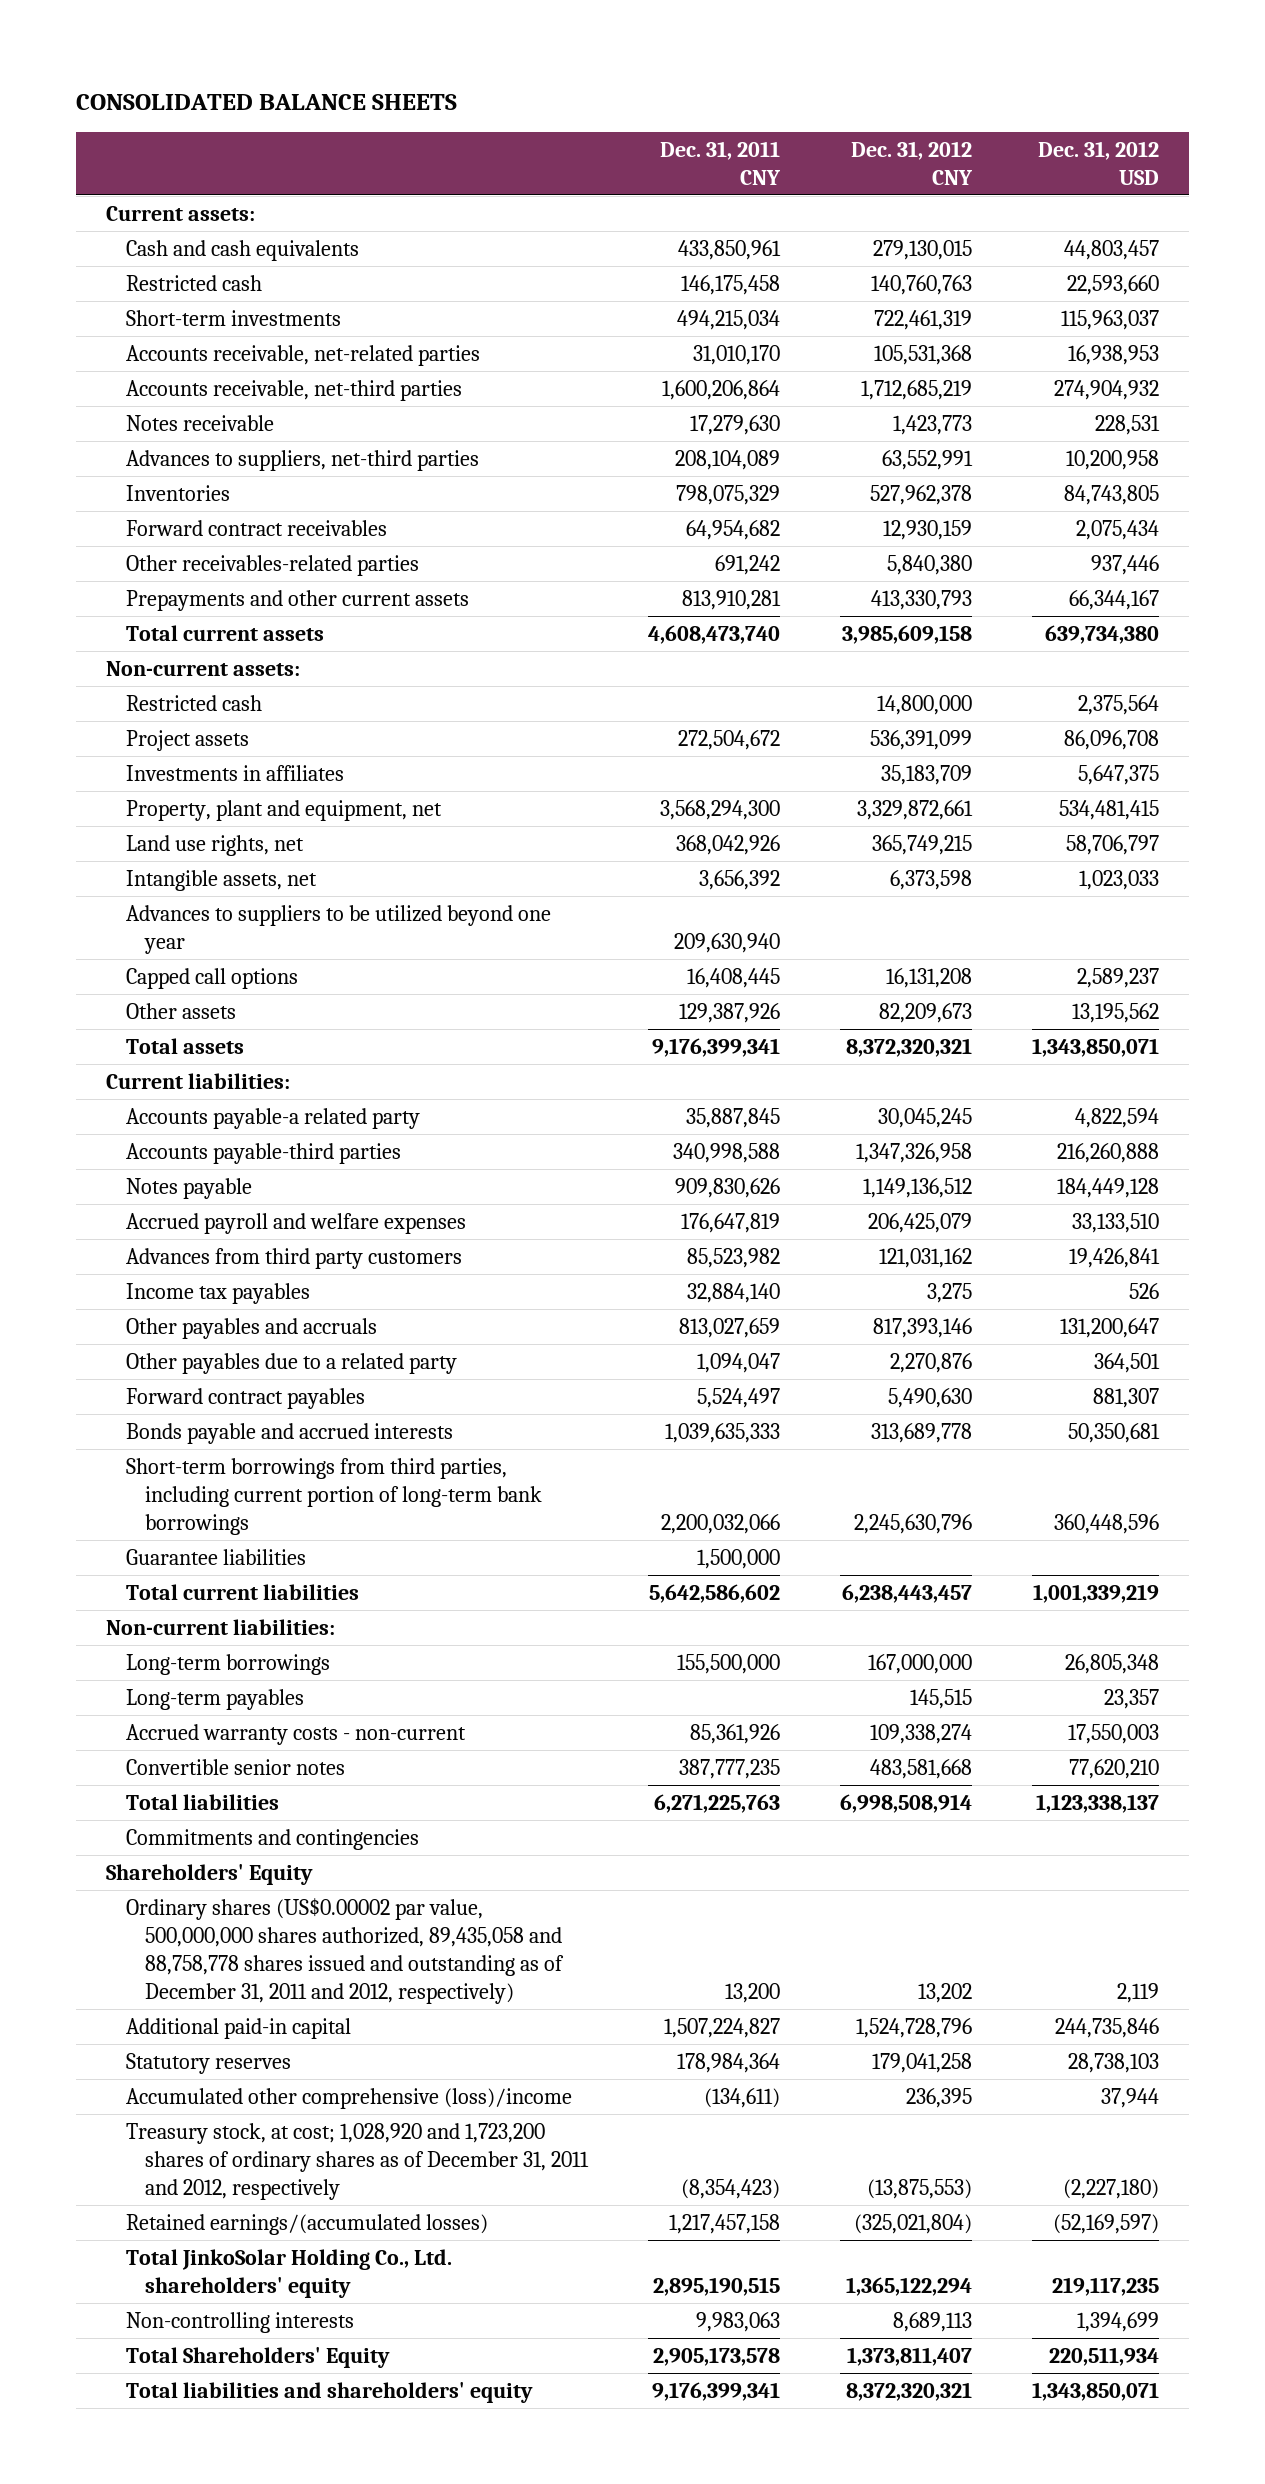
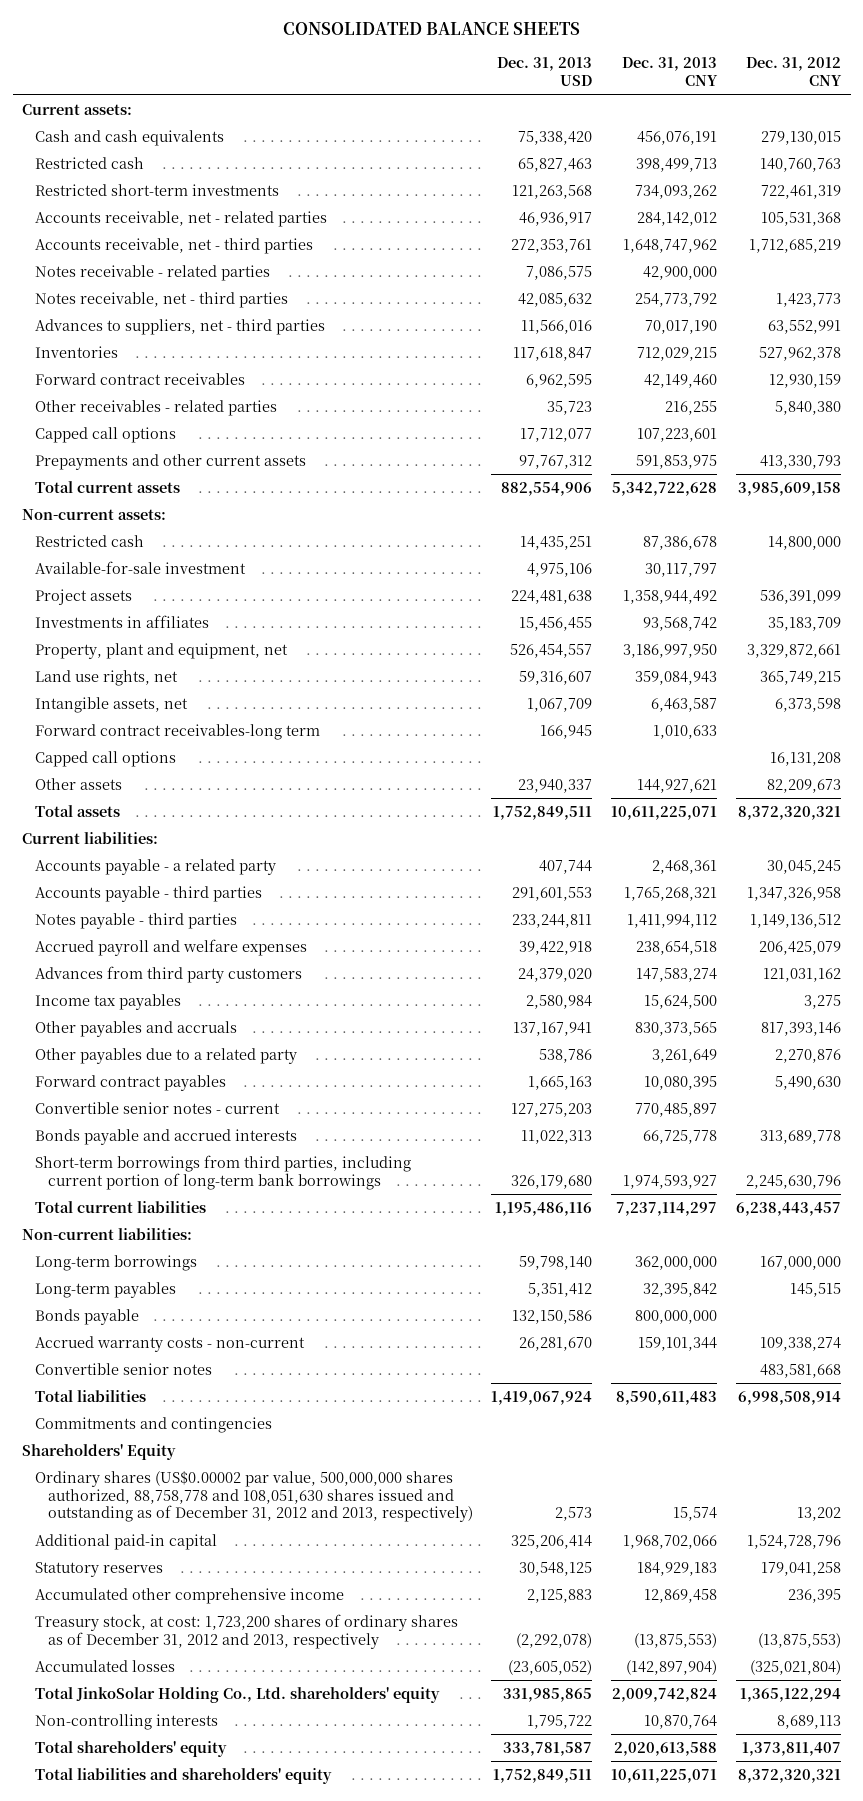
- | Dec. 31, 2011 CNY | Dec. 31, 2012 CNY | Dec. 31, 2012 USD
+ | Dec. 31, 2013 USD | Dec. 31, 2013 CNY | Dec. 31, 2012 CNY
- Short-term investments | 494,215,034 | 722,461,319 | 115,963,037
- Accounts receivable, net-related parties | 31,010,170 | 105,531,368 | 16,938,953
- Accounts receivable, net-third parties | 1,600,206,864 | 1,712,685,219 | 274,904,932
- Notes receivable | 17,279,630 | 1,423,773 | 228,531
- Advances to suppliers, net-third parties | 208,104,089 | 63,552,991 | 10,200,958
+ Restricted short-term investments | 121,263,568 | 734,093,262 | 722,461,319
+ Accounts receivable, net - related parties | 46,936,917 | 284,142,012 | 105,531,368
+ Accounts receivable, net - third parties | 272,353,761 | 1,648,747,962 | 1,712,685,219
+ Notes receivable - related parties | 7,086,575 | 42,900,000 |
+ Notes receivable, net - third parties | 42,085,632 | 254,773,792 | 1,423,773
+ Advances to suppliers, net - third parties | 11,566,016 | 70,017,190 | 63,552,991
- Other receivables-related parties | 691,242 | 5,840,380 | 937,446
+ Other receivables - related parties | 35,723 | 216,255 | 5,840,380
+ Capped call options | 17,712,077 | 107,223,601 |
+ Available-for-sale investment | 4,975,106 | 30,117,797 |
- Advances to suppliers to be utilized beyond one year | 209,630,940 | |
+ Forward contract receivables-long term | 166,945 | 1,010,633 |
- Accounts payable-a related party | 35,887,845 | 30,045,245 | 4,822,594
- Accounts payable-third parties | 340,998,588 | 1,347,326,958 | 216,260,888
- Notes payable | 909,830,626 | 1,149,136,512 | 184,449,128
+ Accounts payable - a related party | 407,744 | 2,468,361 | 30,045,245
+ Accounts payable - third parties | 291,601,553 | 1,765,268,321 | 1,347,326,958
+ Notes payable - third parties | 233,244,811 | 1,411,994,112 | 1,149,136,512
+ Convertible senior notes - current | 127,275,203 | 770,485,897 |
- Guarantee liabilities | 1,500,000 | |
+ Bonds payable | 132,150,586 | 800,000,000 |
- Ordinary shares (US$0.00002 par value, 500,000,000 shares authorized, 89,435,058 and 88,758,778 shares issued and outstanding as of December 31, 2011 and 2012, respectively) | 13,200 | 13,202 | 2,119
+ Ordinary shares (US$0.00002 par value, 500,000,000 shares authorized, 88,758,778 and 108,051,630 shares issued and outstanding as of December 31, 2012 and 2013, respectively) | 2,573 | 15,574 | 13,202
- Accumulated other comprehensive (loss)/income | (134,611) | 236,395 | 37,944
- Treasury stock, at cost; 1,028,920 and 1,723,200 shares of ordinary shares as of December 31, 2011 and 2012, respectively | (8,354,423) | (13,875,553) | (2,227,180)
- Retained earnings/(accumulated losses) | 1,217,457,158 | (325,021,804) | (52,169,597)
+ Accumulated other comprehensive income | 2,125,883 | 12,869,458 | 236,395
+ Treasury stock, at cost: 1,723,200 shares of ordinary shares as of December 31, 2012 and 2013, respectively | (2,292,078) | (13,875,553) | (13,875,553)
+ Accumulated losses | (23,605,052) | (142,897,904) | (325,021,804)
- Total Shareholders' Equity | 2,905,173,578 | 1,373,811,407 | 220,511,934
+ Total shareholders' equity | 333,781,587 | 2,020,613,588 | 1,373,811,407

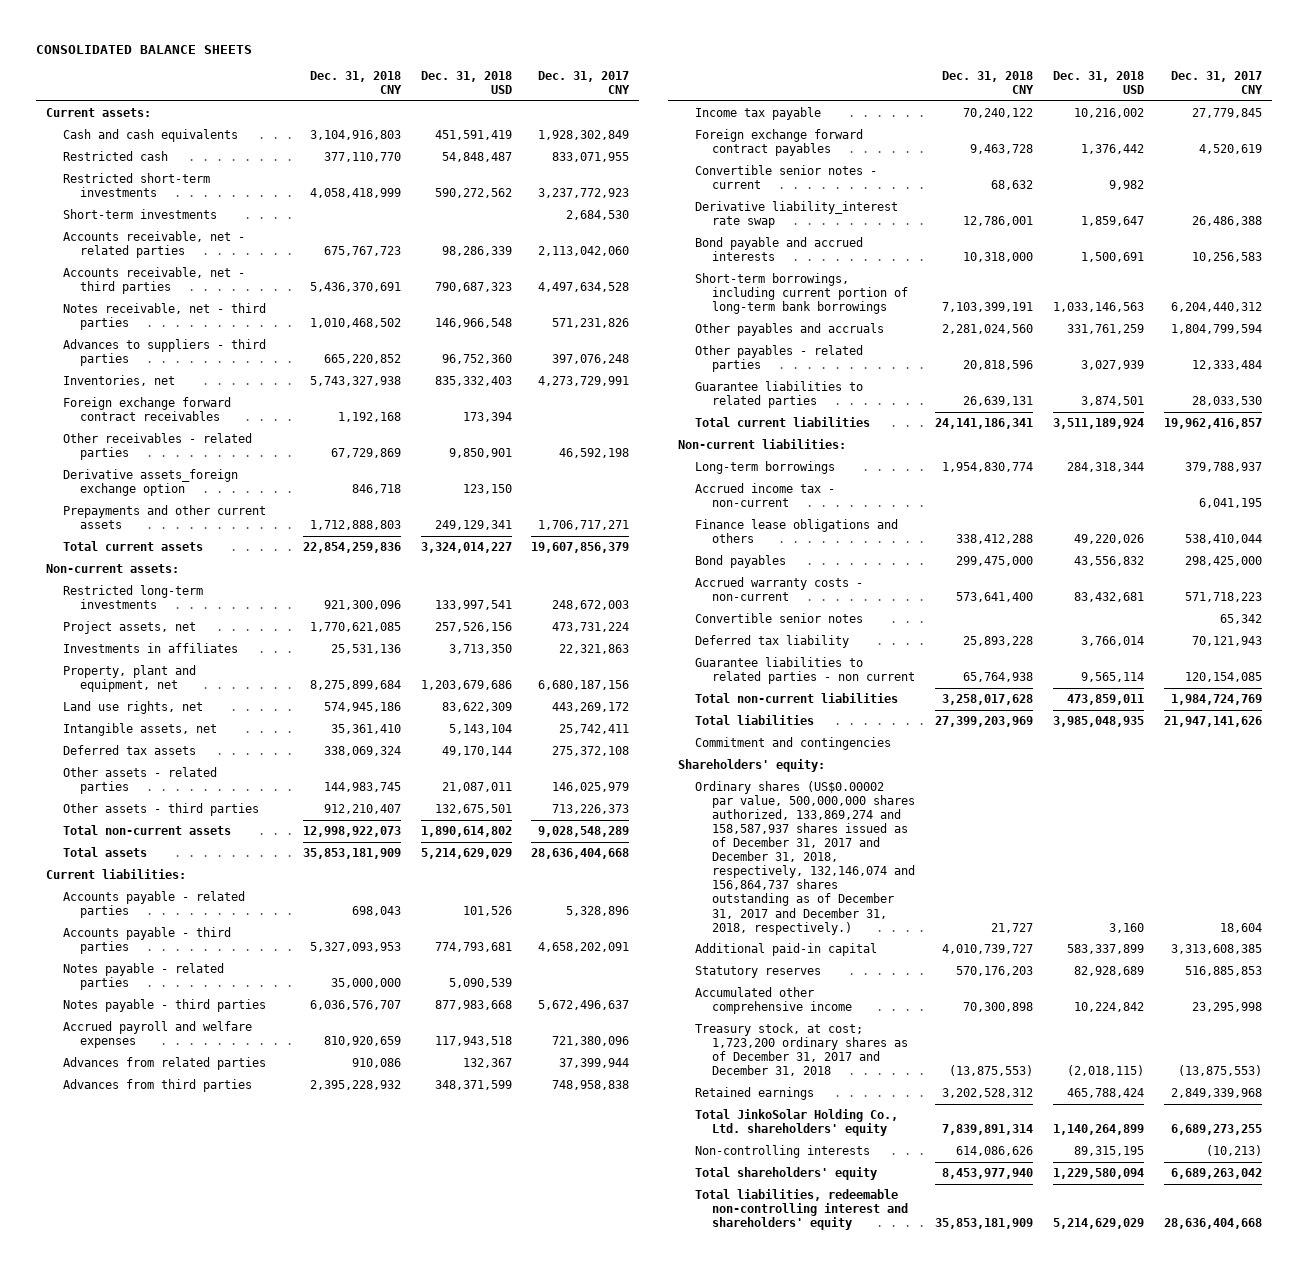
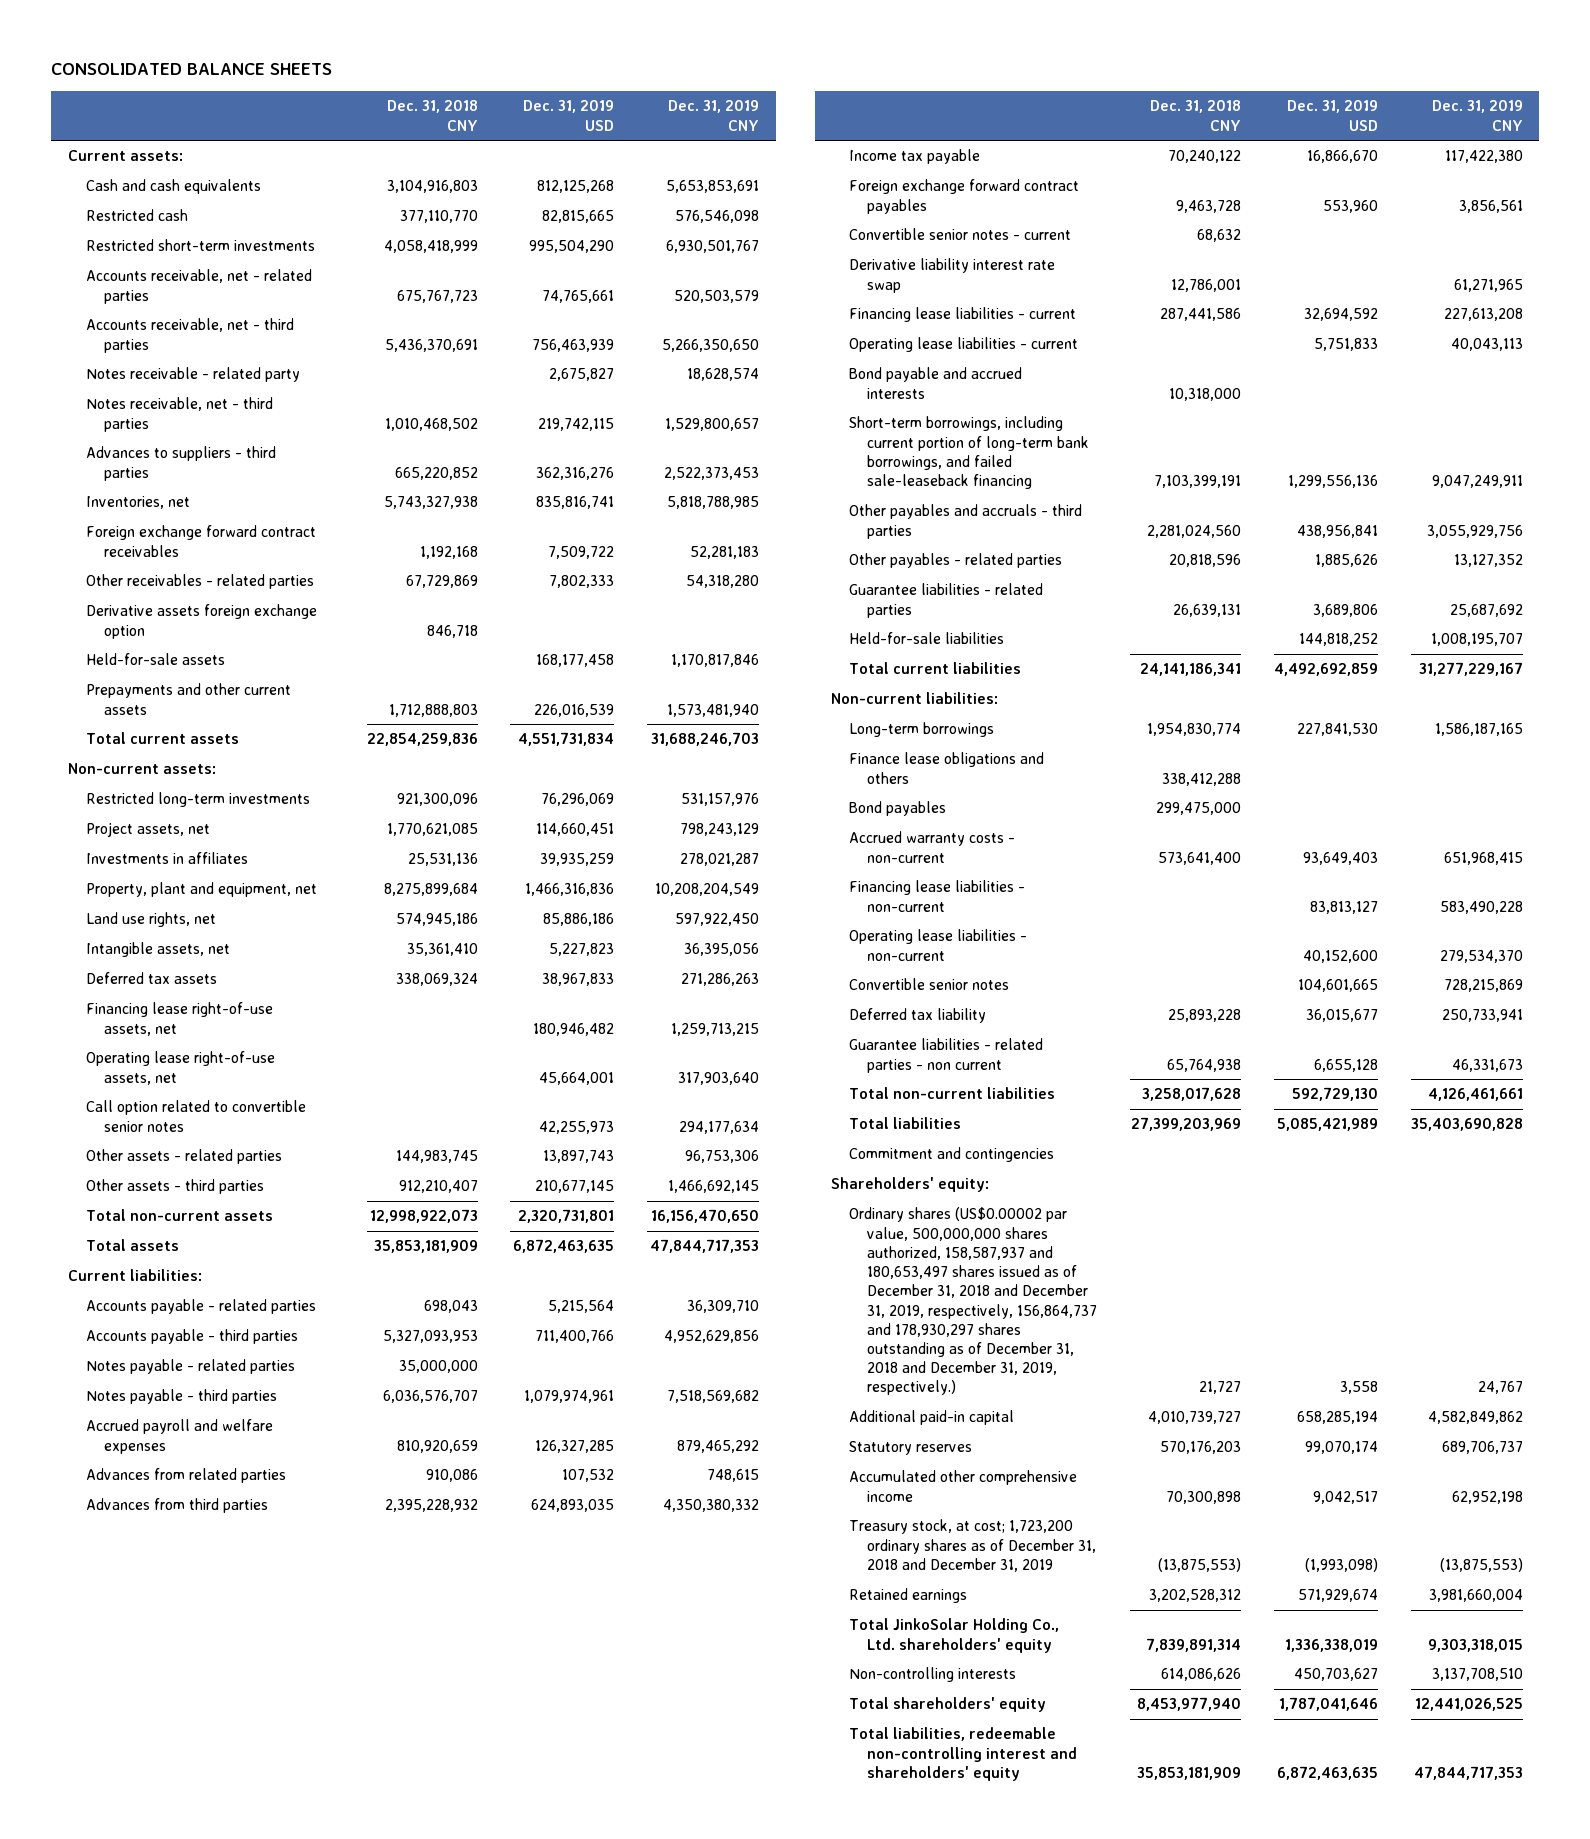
- | Dec. 31, 2018 CNY | Dec. 31, 2018 USD | Dec. 31, 2017 CNY
+ | Dec. 31, 2018 CNY | Dec. 31, 2019 USD | Dec. 31, 2019 CNY
- Short-term investments | | | 2,684,530
+ Notes receivable - related party | | 2,675,827 | 18,628,574
- Derivative assets_foreign exchange option | 846,718 | 123,150 |
+ Derivative assets foreign exchange option | 846,718 | |
+ Held-for-sale assets | | 168,177,458 | 1,170,817,846
+ Financing lease right-of-use assets, net | | 180,946,482 | 1,259,713,215
+ Operating lease right-of-use assets, net | | 45,664,001 | 317,903,640
+ Call option related to convertible senior notes | | 42,255,973 | 294,177,634
- Derivative liability_interest rate swap | 12,786,001 | 1,859,647 | 26,486,388
+ Derivative liability interest rate swap | 12,786,001 | | 61,271,965
+ Financing lease liabilities - current | 287,441,586 | 32,694,592 | 227,613,208
+ Operating lease liabilities - current | | 5,751,833 | 40,043,113
- Short-term borrowings, including current portion of long-term bank borrowings | 7,103,399,191 | 1,033,146,563 | 6,204,440,312
- Other payables and accruals | 2,281,024,560 | 331,761,259 | 1,804,799,594
+ Short-term borrowings, including current portion of long-term bank borrowings, and failed sale-leaseback financing | 7,103,399,191 | 1,299,556,136 | 9,047,249,911
+ Other payables and accruals - third parties | 2,281,024,560 | 438,956,841 | 3,055,929,756
- Guarantee liabilities to related parties | 26,639,131 | 3,874,501 | 28,033,530
+ Guarantee liabilities - related parties | 26,639,131 | 3,689,806 | 25,687,692
+ Held-for-sale liabilities | | 144,818,252 | 1,008,195,707
- Accrued income tax - non-current | | | 6,041,195
+ Financing lease liabilities - non-current | | 83,813,127 | 583,490,228
+ Operating lease liabilities - non-current | | 40,152,600 | 279,534,370
- Guarantee liabilities to related parties - non current | 65,764,938 | 9,565,114 | 120,154,085
+ Guarantee liabilities - related parties - non current | 65,764,938 | 6,655,128 | 46,331,673
- Ordinary shares (US$0.00002 par value, 500,000,000 shares authorized, 133,869,274 and 158,587,937 shares issued as of December 31, 2017 and December 31, 2018, respectively, 132,146,074 and 156,864,737 shares outstanding as of December 31, 2017 and December 31, 2018, respectively.) | 21,727 | 3,160 | 18,604
+ Ordinary shares (US$0.00002 par value, 500,000,000 shares authorized, 158,587,937 and 180,653,497 shares issued as of December 31, 2018 and December 31, 2019, respectively, 156,864,737 and 178,930,297 shares outstanding as of December 31, 2018 and December 31, 2019, respectively.) | 21,727 | 3,558 | 24,767
- Treasury stock, at cost; 1,723,200 ordinary shares as of December 31, 2017 and December 31, 2018 | (13,875,553) | (2,018,115) | (13,875,553)
+ Treasury stock, at cost; 1,723,200 ordinary shares as of December 31, 2018 and December 31, 2019 | (13,875,553) | (1,993,098) | (13,875,553)

